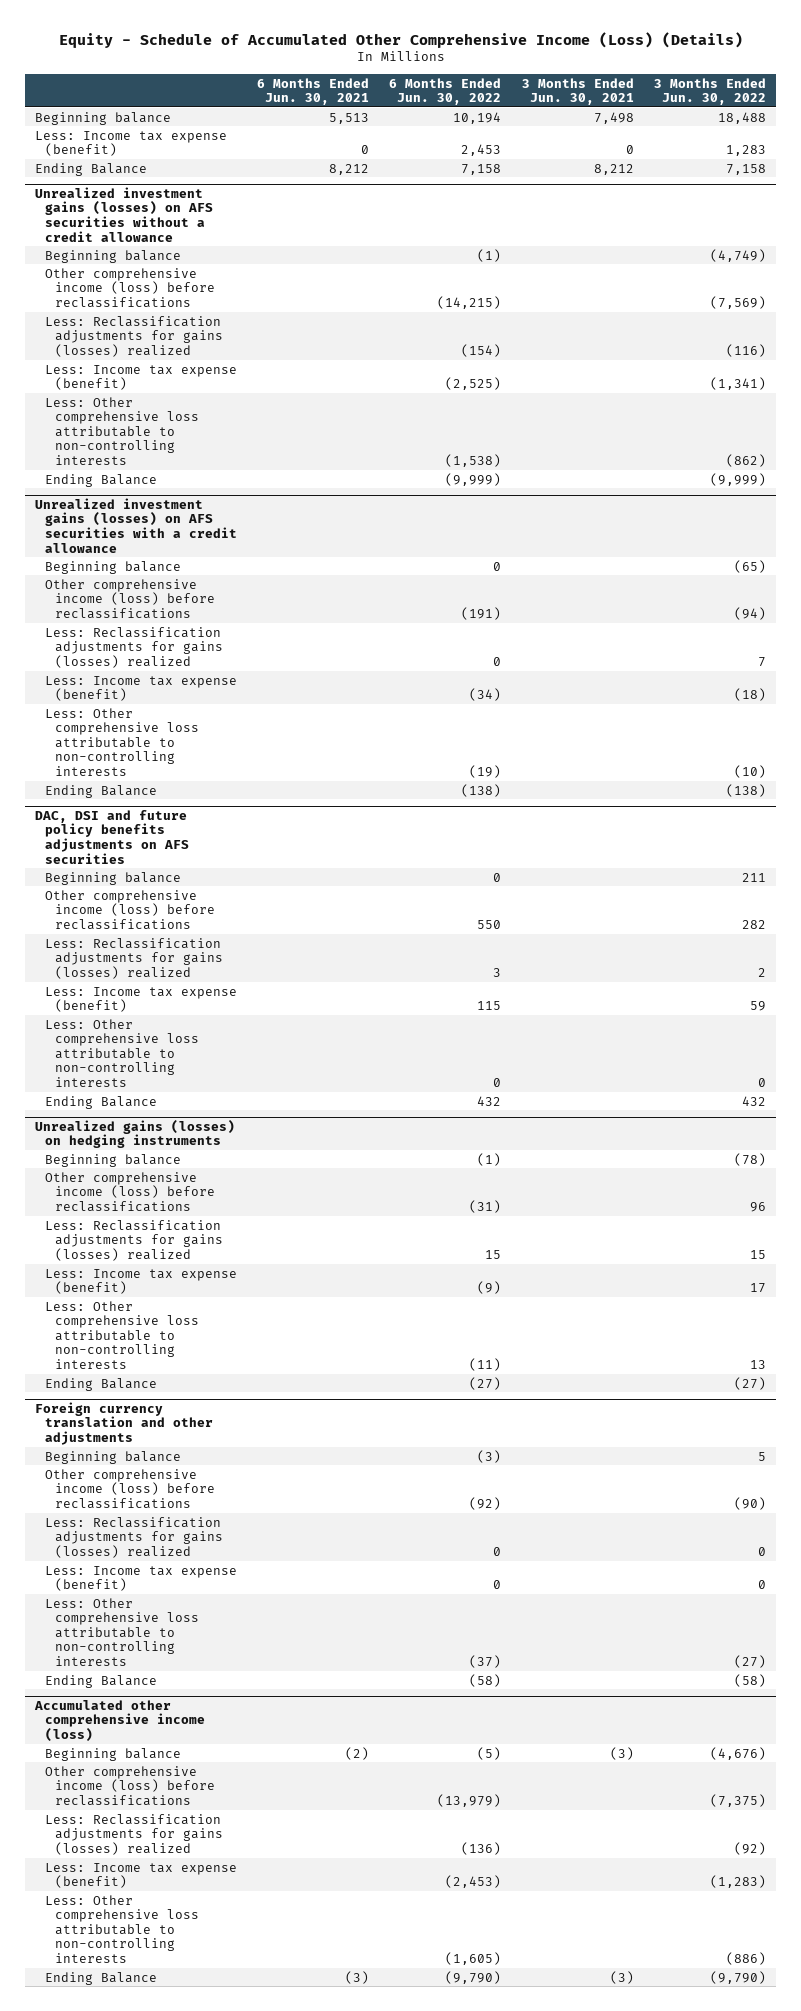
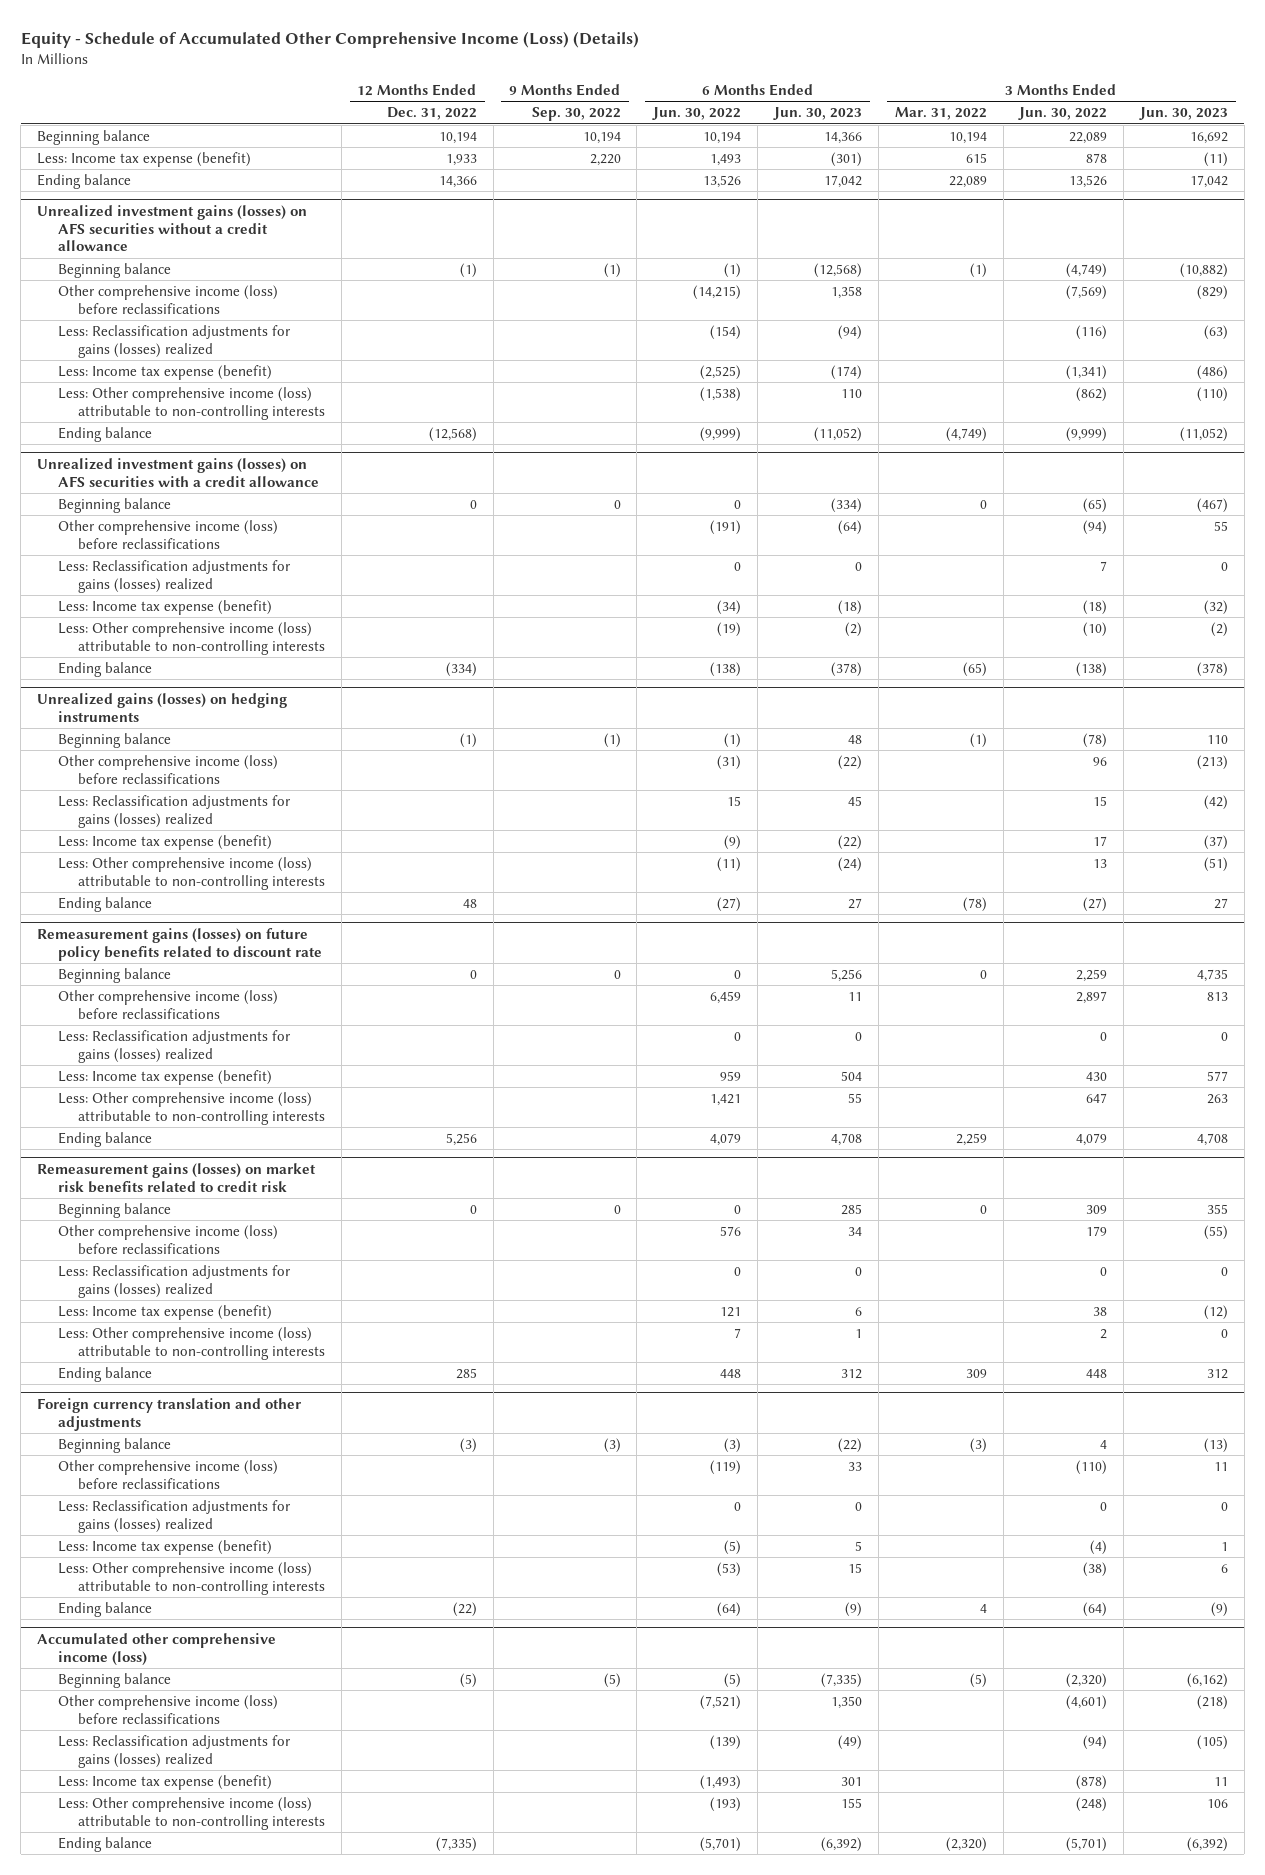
- | 6 Months Ended Jun. 30, 2021 | 6 Months Ended Jun. 30, 2022 | 3 Months Ended Jun. 30, 2021 | 3 Months Ended Jun. 30, 2022
+ | 12 Months Ended Dec. 31, 2022 | 9 Months Ended Sep. 30, 2022 | 6 Months Ended Jun. 30, 2022 | 6 Months Ended Jun. 30, 2023 | 3 Months Ended Mar. 31, 2022 | 3 Months Ended Jun. 30, 2022 | 3 Months Ended Jun. 30, 2023
- Beginning balance | 5,513 | 10,194 | 7,498 | 18,488
- Less: Income tax expense (benefit) | 0 | 2,453 | 0 | 1,283
- Ending Balance | 8,212 | 7,158 | 8,212 | 7,158
+ Beginning balance | 10,194 | 10,194 | 10,194 | 14,366 | 10,194 | 22,089 | 16,692
+ Less: Income tax expense (benefit) | 1,933 | 2,220 | 1,493 | (301) | 615 | 878 | (11)
+ Ending balance | 14,366 | | 13,526 | 17,042 | 22,089 | 13,526 | 17,042
@ Unrealized investment gains (losses) on AFS securities without a credit allowance
- Less: Other comprehensive loss attributable to non-controlling interests | | (1,538) | | (862)
- Ending Balance | | (9,999) | | (9,999)
+ Less: Other comprehensive income (loss) attributable to non-controlling interests | | | (1,538) | 110 | | (862) | (110)
+ Ending balance | (12,568) | | (9,999) | (11,052) | (4,749) | (9,999) | (11,052)
@ Unrealized investment gains (losses) on AFS securities with a credit allowance
- Less: Other comprehensive loss attributable to non-controlling interests | | (19) | | (10)
- Ending Balance | | (138) | | (138)
- DAC, DSI and future policy benefits adjustments on AFS securities
- Beginning balance | | 0 | | 211
- Other comprehensive income (loss) before reclassifications | | 550 | | 282
- Less: Reclassification adjustments for gains (losses) realized | | 3 | | 2
- Less: Income tax expense (benefit) | | 115 | | 59
- Less: Other comprehensive loss attributable to non-controlling interests | | 0 | | 0
- Ending Balance | | 432 | | 432
@ Unrealized investment gains (losses) on AFS securities with a credit allowance
+ Less: Other comprehensive income (loss) attributable to non-controlling interests | | | (19) | (2) | | (10) | (2)
+ Ending balance | (334) | | (138) | (378) | (65) | (138) | (378)
@ Unrealized gains (losses) on hedging instruments
- Less: Other comprehensive loss attributable to non-controlling interests | | (11) | | 13
- Ending Balance | | (27) | | (27)
+ Less: Other comprehensive income (loss) attributable to non-controlling interests | | | (11) | (24) | | 13 | (51)
+ Ending balance | 48 | | (27) | 27 | (78) | (27) | 27
+ Remeasurement gains (losses) on future policy benefits related to discount rate
+ Beginning balance | 0 | 0 | 0 | 5,256 | 0 | 2,259 | 4,735
+ Other comprehensive income (loss) before reclassifications | | | 6,459 | 11 | | 2,897 | 813
+ Less: Reclassification adjustments for gains (losses) realized | | | 0 | 0 | | 0 | 0
+ Less: Income tax expense (benefit) | | | 959 | 504 | | 430 | 577
+ Less: Other comprehensive income (loss) attributable to non-controlling interests | | | 1,421 | 55 | | 647 | 263
+ Ending balance | 5,256 | | 4,079 | 4,708 | 2,259 | 4,079 | 4,708
+ Remeasurement gains (losses) on market risk benefits related to credit risk
+ Beginning balance | 0 | 0 | 0 | 285 | 0 | 309 | 355
+ Other comprehensive income (loss) before reclassifications | | | 576 | 34 | | 179 | (55)
+ Less: Reclassification adjustments for gains (losses) realized | | | 0 | 0 | | 0 | 0
+ Less: Income tax expense (benefit) | | | 121 | 6 | | 38 | (12)
+ Less: Other comprehensive income (loss) attributable to non-controlling interests | | | 7 | 1 | | 2 | 0
+ Ending balance | 285 | | 448 | 312 | 309 | 448 | 312
@ Foreign currency translation and other adjustments
- Beginning balance | | (3) | | 5
- Other comprehensive income (loss) before reclassifications | | (92) | | (90)
+ Beginning balance | (3) | (3) | (3) | (22) | (3) | 4 | (13)
+ Other comprehensive income (loss) before reclassifications | | | (119) | 33 | | (110) | 11
- Less: Income tax expense (benefit) | | 0 | | 0
- Less: Other comprehensive loss attributable to non-controlling interests | | (37) | | (27)
- Ending Balance | | (58) | | (58)
+ Less: Income tax expense (benefit) | | | (5) | 5 | | (4) | 1
+ Less: Other comprehensive income (loss) attributable to non-controlling interests | | | (53) | 15 | | (38) | 6
+ Ending balance | (22) | | (64) | (9) | 4 | (64) | (9)
@ Accumulated other comprehensive income (loss)
- Beginning balance | (2) | (5) | (3) | (4,676)
- Other comprehensive income (loss) before reclassifications | | (13,979) | | (7,375)
- Less: Reclassification adjustments for gains (losses) realized | | (136) | | (92)
- Less: Income tax expense (benefit) | | (2,453) | | (1,283)
- Less: Other comprehensive loss attributable to non-controlling interests | | (1,605) | | (886)
- Ending Balance | (3) | (9,790) | (3) | (9,790)
+ Beginning balance | (5) | (5) | (5) | (7,335) | (5) | (2,320) | (6,162)
+ Other comprehensive income (loss) before reclassifications | | | (7,521) | 1,350 | | (4,601) | (218)
+ Less: Reclassification adjustments for gains (losses) realized | | | (139) | (49) | | (94) | (105)
+ Less: Income tax expense (benefit) | | | (1,493) | 301 | | (878) | 11
+ Less: Other comprehensive income (loss) attributable to non-controlling interests | | | (193) | 155 | | (248) | 106
+ Ending balance | (7,335) | | (5,701) | (6,392) | (2,320) | (5,701) | (6,392)

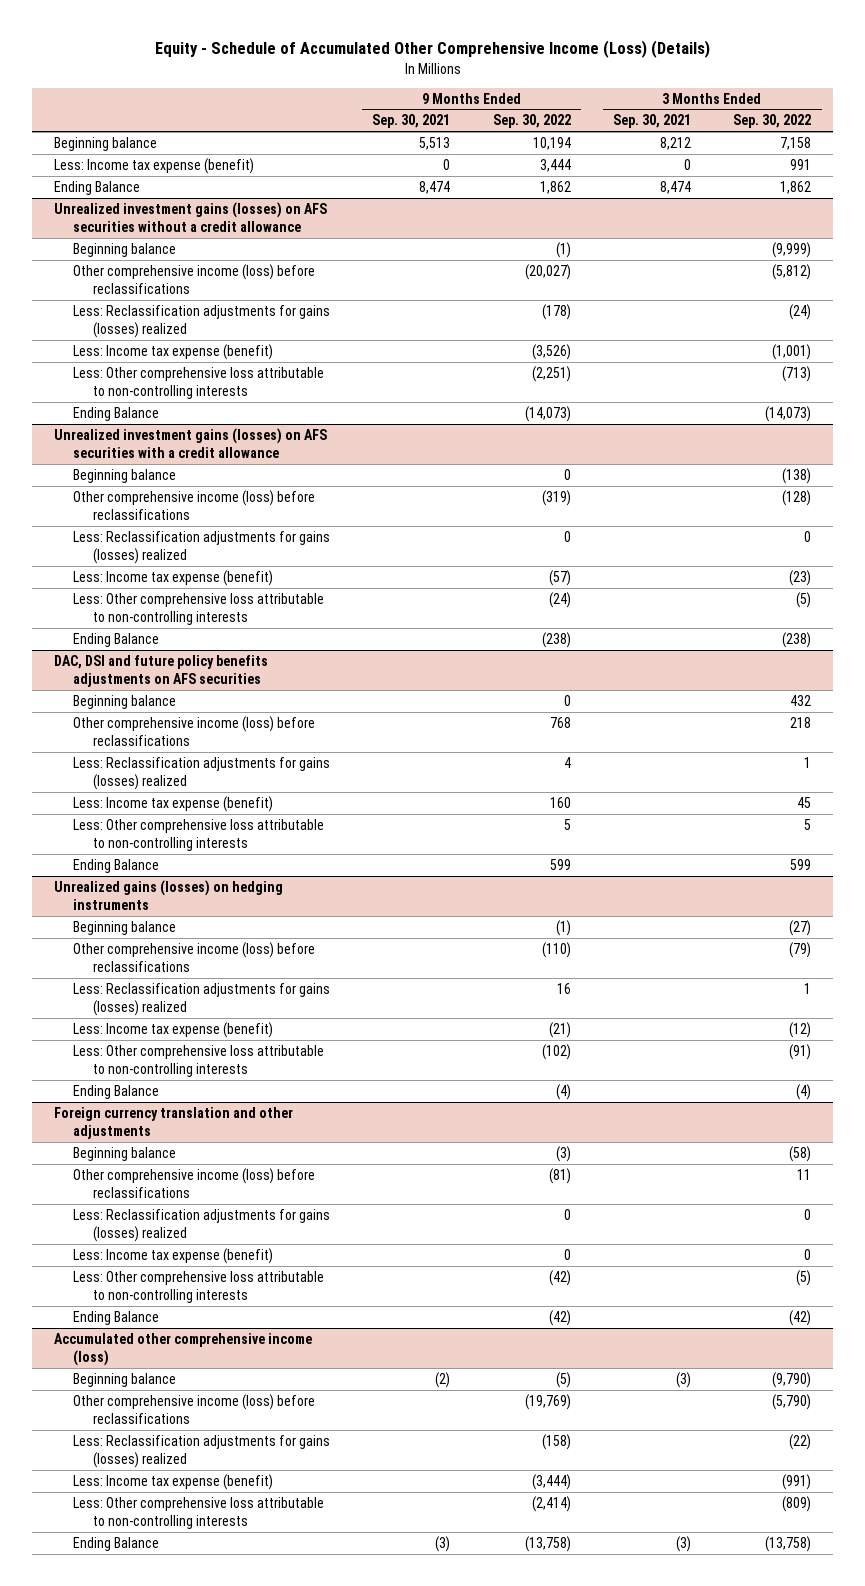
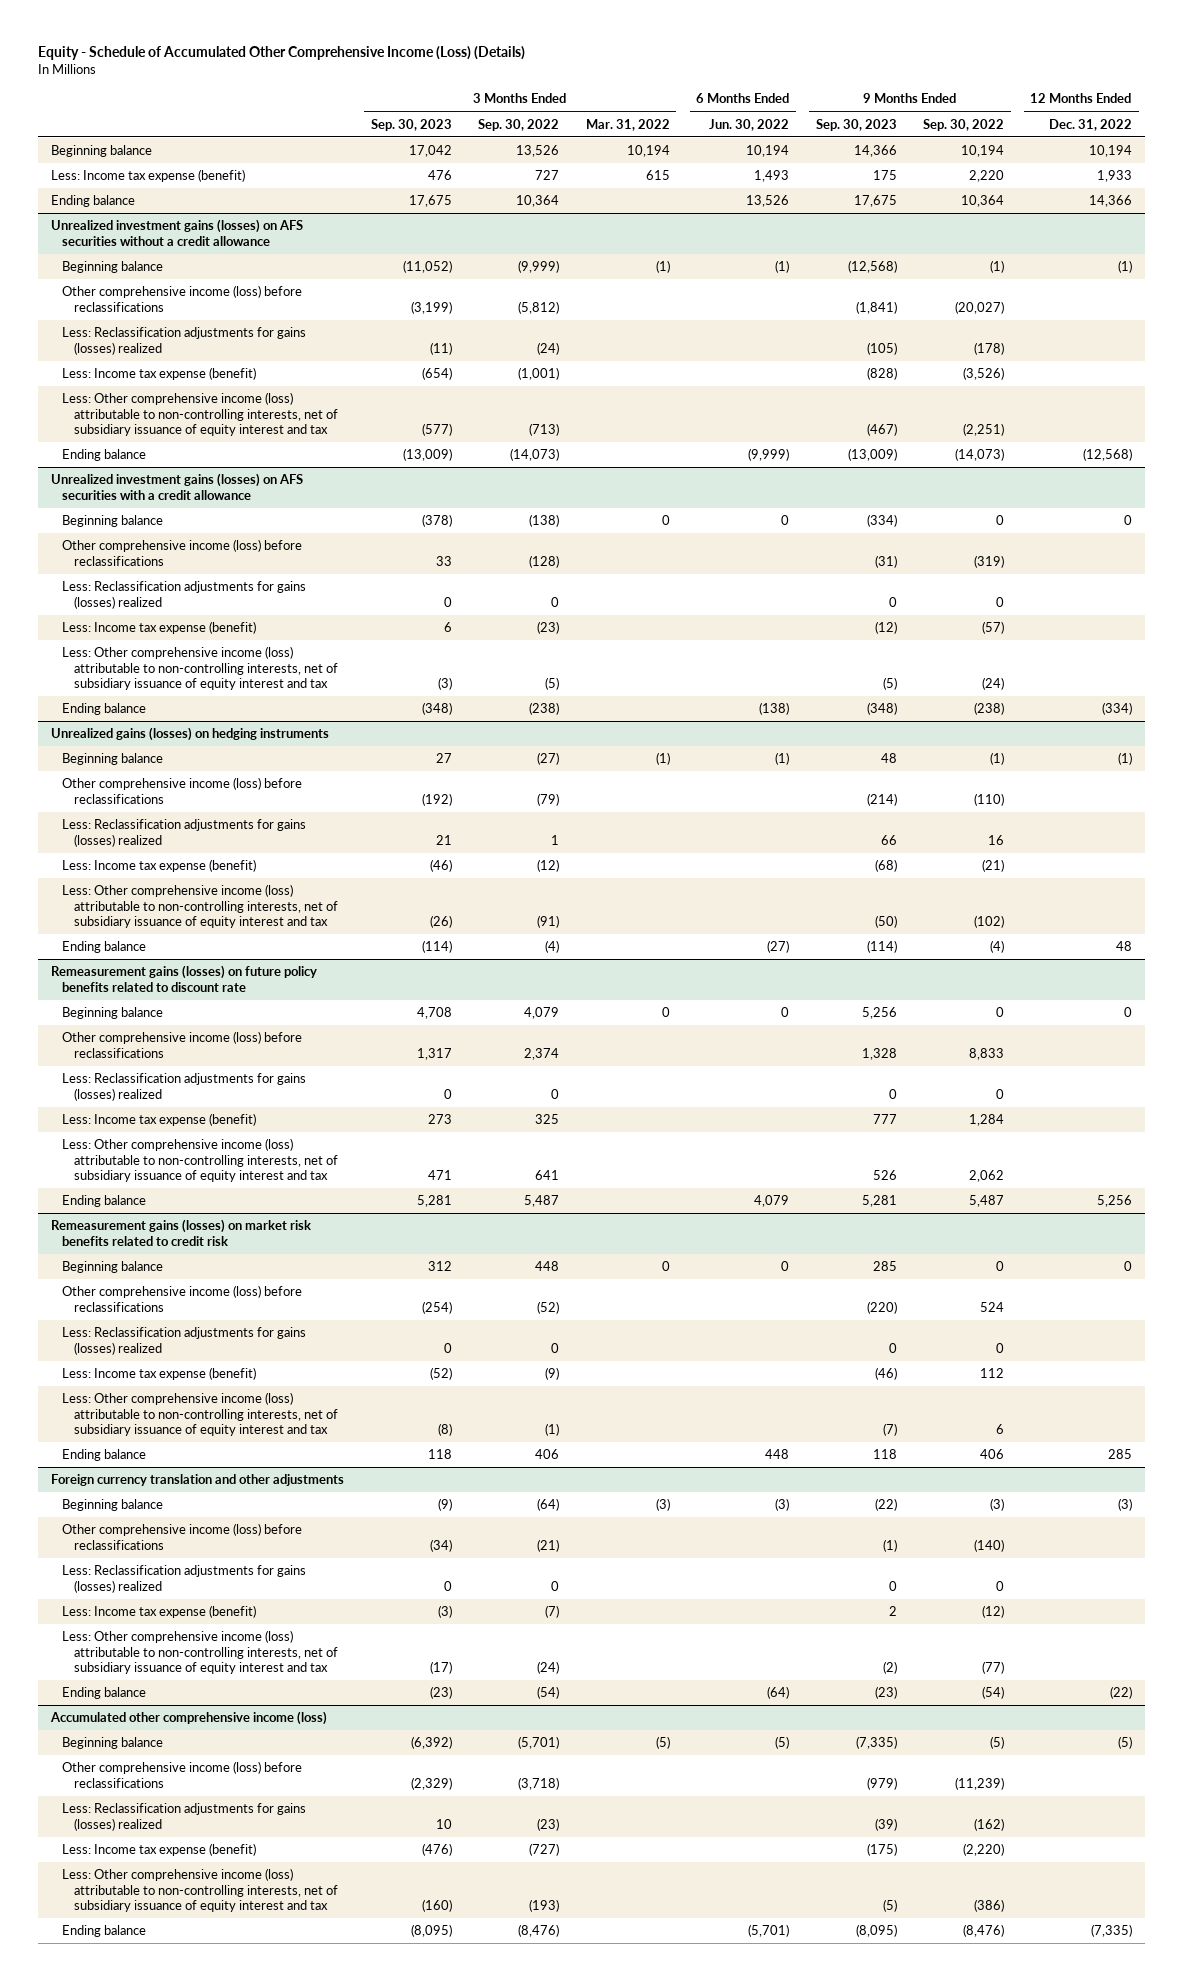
- | 9 Months Ended Sep. 30, 2021 | 9 Months Ended Sep. 30, 2022 | 3 Months Ended Sep. 30, 2021 | 3 Months Ended Sep. 30, 2022
+ | 3 Months Ended Sep. 30, 2023 | 3 Months Ended Sep. 30, 2022 | 3 Months Ended Mar. 31, 2022 | 6 Months Ended Jun. 30, 2022 | 9 Months Ended Sep. 30, 2023 | 9 Months Ended Sep. 30, 2022 | 12 Months Ended Dec. 31, 2022
- Beginning balance | 5,513 | 10,194 | 8,212 | 7,158
- Less: Income tax expense (benefit) | 0 | 3,444 | 0 | 991
- Ending Balance | 8,474 | 1,862 | 8,474 | 1,862
+ Beginning balance | 17,042 | 13,526 | 10,194 | 10,194 | 14,366 | 10,194 | 10,194
+ Less: Income tax expense (benefit) | 476 | 727 | 615 | 1,493 | 175 | 2,220 | 1,933
+ Ending balance | 17,675 | 10,364 | | 13,526 | 17,675 | 10,364 | 14,366
@ Unrealized investment gains (losses) on AFS securities without a credit allowance
- Less: Other comprehensive loss attributable to non-controlling interests | | (2,251) | | (713)
- Ending Balance | | (14,073) | | (14,073)
+ Less: Other comprehensive income (loss) attributable to non-controlling interests, net of subsidiary issuance of equity interest and tax | (577) | (713) | | | (467) | (2,251) |
+ Ending balance | (13,009) | (14,073) | | (9,999) | (13,009) | (14,073) | (12,568)
@ Unrealized investment gains (losses) on AFS securities with a credit allowance
- Less: Other comprehensive loss attributable to non-controlling interests | | (24) | | (5)
- Ending Balance | | (238) | | (238)
- DAC, DSI and future policy benefits adjustments on AFS securities
- Beginning balance | | 0 | | 432
- Other comprehensive income (loss) before reclassifications | | 768 | | 218
- Less: Reclassification adjustments for gains (losses) realized | | 4 | | 1
- Less: Income tax expense (benefit) | | 160 | | 45
- Less: Other comprehensive loss attributable to non-controlling interests | | 5 | | 5
- Ending Balance | | 599 | | 599
@ Unrealized investment gains (losses) on AFS securities with a credit allowance
+ Less: Other comprehensive income (loss) attributable to non-controlling interests, net of subsidiary issuance of equity interest and tax | (3) | (5) | | | (5) | (24) |
+ Ending balance | (348) | (238) | | (138) | (348) | (238) | (334)
@ Unrealized gains (losses) on hedging instruments
- Less: Other comprehensive loss attributable to non-controlling interests | | (102) | | (91)
- Ending Balance | | (4) | | (4)
+ Less: Other comprehensive income (loss) attributable to non-controlling interests, net of subsidiary issuance of equity interest and tax | (26) | (91) | | | (50) | (102) |
+ Ending balance | (114) | (4) | | (27) | (114) | (4) | 48
+ Remeasurement gains (losses) on future policy benefits related to discount rate
+ Beginning balance | 4,708 | 4,079 | 0 | 0 | 5,256 | 0 | 0
+ Other comprehensive income (loss) before reclassifications | 1,317 | 2,374 | | | 1,328 | 8,833 |
+ Less: Reclassification adjustments for gains (losses) realized | 0 | 0 | | | 0 | 0 |
+ Less: Income tax expense (benefit) | 273 | 325 | | | 777 | 1,284 |
+ Less: Other comprehensive income (loss) attributable to non-controlling interests, net of subsidiary issuance of equity interest and tax | 471 | 641 | | | 526 | 2,062 |
+ Ending balance | 5,281 | 5,487 | | 4,079 | 5,281 | 5,487 | 5,256
+ Remeasurement gains (losses) on market risk benefits related to credit risk
+ Beginning balance | 312 | 448 | 0 | 0 | 285 | 0 | 0
+ Other comprehensive income (loss) before reclassifications | (254) | (52) | | | (220) | 524 |
+ Less: Reclassification adjustments for gains (losses) realized | 0 | 0 | | | 0 | 0 |
+ Less: Income tax expense (benefit) | (52) | (9) | | | (46) | 112 |
+ Less: Other comprehensive income (loss) attributable to non-controlling interests, net of subsidiary issuance of equity interest and tax | (8) | (1) | | | (7) | 6 |
+ Ending balance | 118 | 406 | | 448 | 118 | 406 | 285
@ Foreign currency translation and other adjustments
- Beginning balance | | (3) | | (58)
- Other comprehensive income (loss) before reclassifications | | (81) | | 11
+ Beginning balance | (9) | (64) | (3) | (3) | (22) | (3) | (3)
+ Other comprehensive income (loss) before reclassifications | (34) | (21) | | | (1) | (140) |
- Less: Income tax expense (benefit) | | 0 | | 0
- Less: Other comprehensive loss attributable to non-controlling interests | | (42) | | (5)
- Ending Balance | | (42) | | (42)
+ Less: Income tax expense (benefit) | (3) | (7) | | | 2 | (12) |
+ Less: Other comprehensive income (loss) attributable to non-controlling interests, net of subsidiary issuance of equity interest and tax | (17) | (24) | | | (2) | (77) |
+ Ending balance | (23) | (54) | | (64) | (23) | (54) | (22)
@ Accumulated other comprehensive income (loss)
- Beginning balance | (2) | (5) | (3) | (9,790)
- Other comprehensive income (loss) before reclassifications | | (19,769) | | (5,790)
- Less: Reclassification adjustments for gains (losses) realized | | (158) | | (22)
- Less: Income tax expense (benefit) | | (3,444) | | (991)
- Less: Other comprehensive loss attributable to non-controlling interests | | (2,414) | | (809)
- Ending Balance | (3) | (13,758) | (3) | (13,758)
+ Beginning balance | (6,392) | (5,701) | (5) | (5) | (7,335) | (5) | (5)
+ Other comprehensive income (loss) before reclassifications | (2,329) | (3,718) | | | (979) | (11,239) |
+ Less: Reclassification adjustments for gains (losses) realized | 10 | (23) | | | (39) | (162) |
+ Less: Income tax expense (benefit) | (476) | (727) | | | (175) | (2,220) |
+ Less: Other comprehensive income (loss) attributable to non-controlling interests, net of subsidiary issuance of equity interest and tax | (160) | (193) | | | (5) | (386) |
+ Ending balance | (8,095) | (8,476) | | (5,701) | (8,095) | (8,476) | (7,335)

